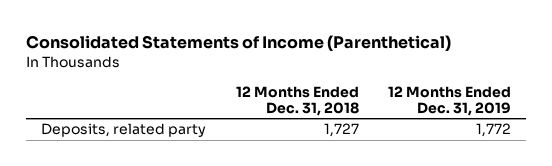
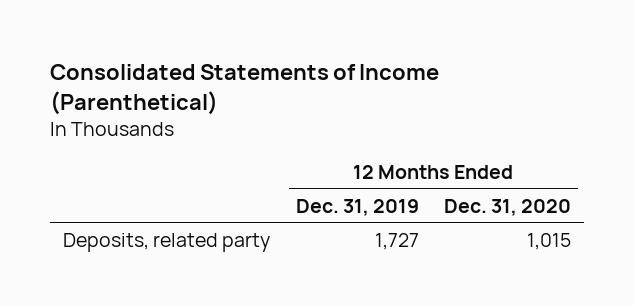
- | 12 Months Ended Dec. 31, 2018 | 12 Months Ended Dec. 31, 2019
+ | 12 Months Ended Dec. 31, 2019 | 12 Months Ended Dec. 31, 2020
- Deposits, related party | 1,727 | 1,772
+ Deposits, related party | 1,727 | 1,015

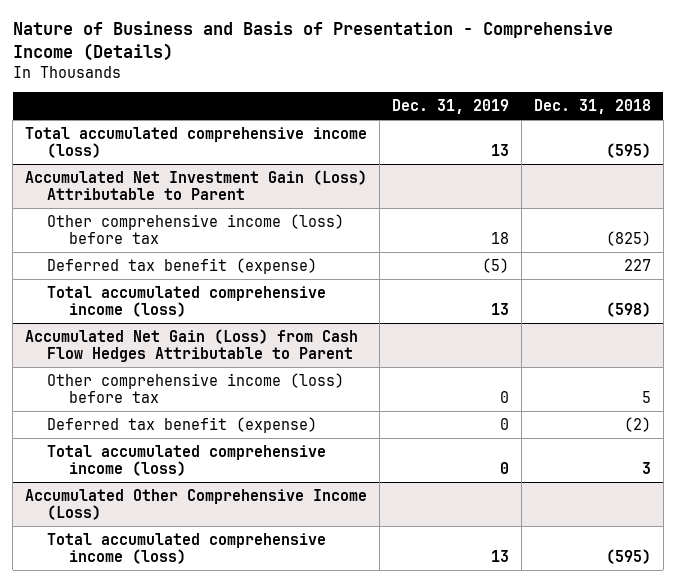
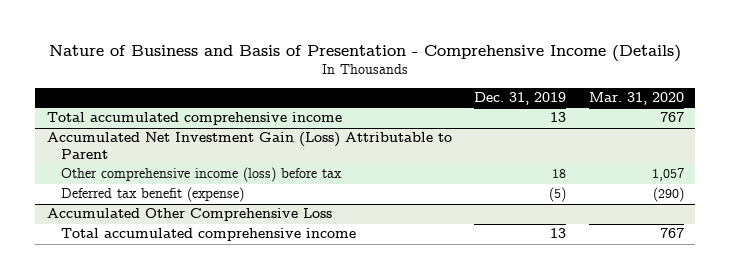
- | Dec. 31, 2019 | Dec. 31, 2018
+ | Dec. 31, 2019 | Mar. 31, 2020
- Total accumulated comprehensive income (loss) | 13 | (595)
+ Total accumulated comprehensive income | 13 | 767
@ Accumulated Net Investment Gain (Loss) Attributable to Parent
- Total accumulated comprehensive income (loss) | 13 | (598)
- Accumulated Net Gain (Loss) from Cash Flow Hedges Attributable to Parent
- Other comprehensive income (loss) before tax | 0 | 5
- Deferred tax benefit (expense) | 0 | (2)
- Total accumulated comprehensive income (loss) | 0 | 3
- Accumulated Other Comprehensive Income (Loss)
- Total accumulated comprehensive income (loss) | 13 | (595)
+ Accumulated Other Comprehensive Loss
+ Total accumulated comprehensive income | 13 | 767

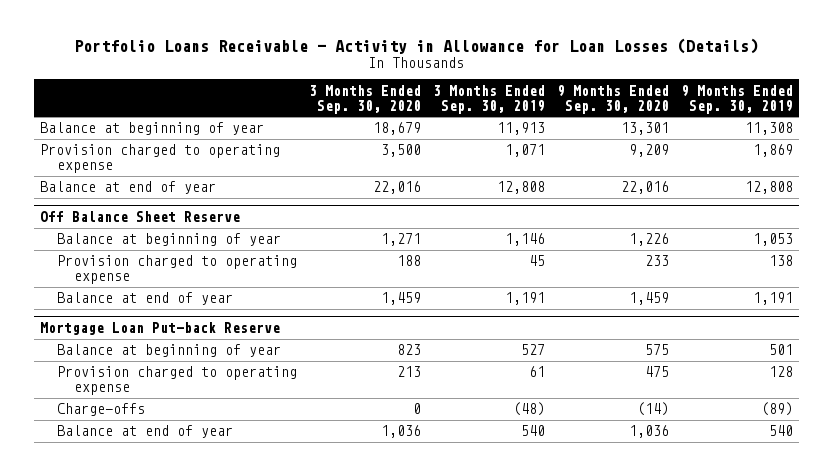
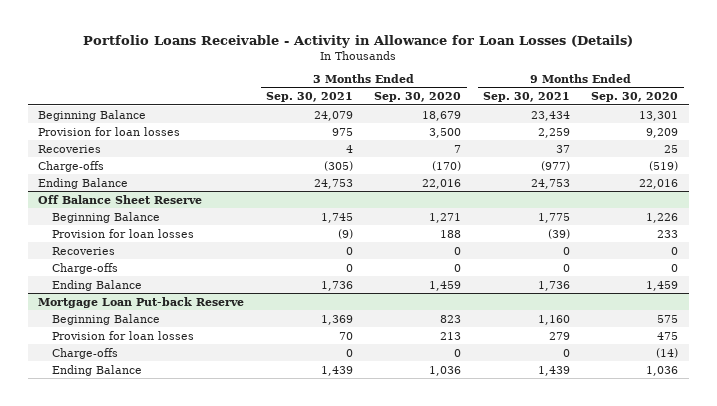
- | 3 Months Ended Sep. 30, 2020 | 3 Months Ended Sep. 30, 2019 | 9 Months Ended Sep. 30, 2020 | 9 Months Ended Sep. 30, 2019
+ | 3 Months Ended Sep. 30, 2021 | 3 Months Ended Sep. 30, 2020 | 9 Months Ended Sep. 30, 2021 | 9 Months Ended Sep. 30, 2020
- Balance at beginning of year | 18,679 | 11,913 | 13,301 | 11,308
- Provision charged to operating expense | 3,500 | 1,071 | 9,209 | 1,869
- Balance at end of year | 22,016 | 12,808 | 22,016 | 12,808
+ Beginning Balance | 24,079 | 18,679 | 23,434 | 13,301
+ Provision for loan losses | 975 | 3,500 | 2,259 | 9,209
+ Recoveries | 4 | 7 | 37 | 25
+ Charge-offs | (305) | (170) | (977) | (519)
+ Ending Balance | 24,753 | 22,016 | 24,753 | 22,016
@ Off Balance Sheet Reserve
- Balance at beginning of year | 1,271 | 1,146 | 1,226 | 1,053
- Provision charged to operating expense | 188 | 45 | 233 | 138
- Balance at end of year | 1,459 | 1,191 | 1,459 | 1,191
+ Beginning Balance | 1,745 | 1,271 | 1,775 | 1,226
+ Provision for loan losses | (9) | 188 | (39) | 233
+ Recoveries | 0 | 0 | 0 | 0
+ Charge-offs | 0 | 0 | 0 | 0
+ Ending Balance | 1,736 | 1,459 | 1,736 | 1,459
@ Mortgage Loan Put-back Reserve
- Balance at beginning of year | 823 | 527 | 575 | 501
- Provision charged to operating expense | 213 | 61 | 475 | 128
+ Beginning Balance | 1,369 | 823 | 1,160 | 575
+ Provision for loan losses | 70 | 213 | 279 | 475
- Balance at end of year | 1,036 | 540 | 1,036 | 540
+ Ending Balance | 1,439 | 1,036 | 1,439 | 1,036

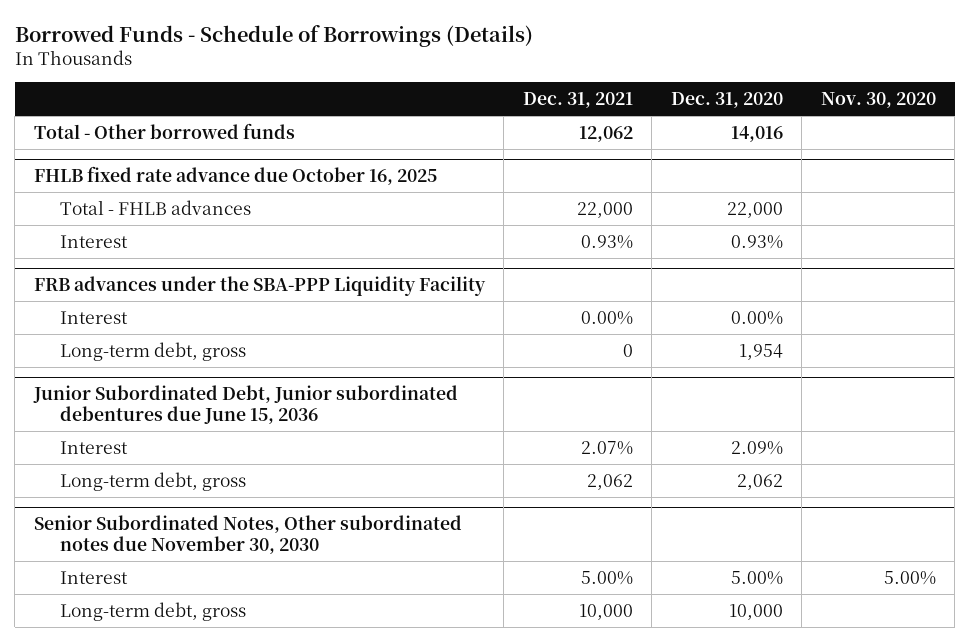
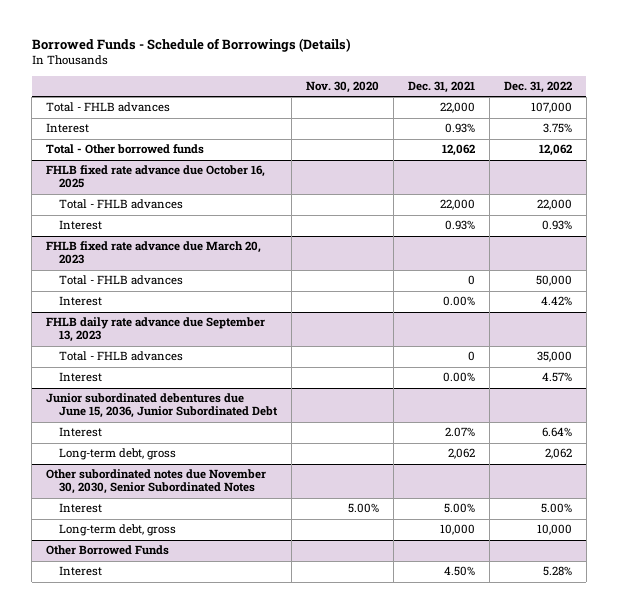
- | Dec. 31, 2021 | Dec. 31, 2020 | Nov. 30, 2020
+ | Nov. 30, 2020 | Dec. 31, 2021 | Dec. 31, 2022
+ Total - FHLB advances | | 22,000 | 107,000
+ Interest | | 0.93% | 3.75%
- FRB advances under the SBA-PPP Liquidity Facility
+ FHLB fixed rate advance due March 20, 2023
+ Total - FHLB advances | | 0 | 50,000
- Long-term debt, gross | 0 | 1,954 |
- Junior Subordinated Debt, Junior subordinated debentures due June 15, 2036
+ FHLB daily rate advance due September 13, 2023
+ Total - FHLB advances | | 0 | 35,000
+ Interest | | 0.00% | 4.57%
+ Junior subordinated debentures due June 15, 2036, Junior Subordinated Debt
- Senior Subordinated Notes, Other subordinated notes due November 30, 2030
+ Other subordinated notes due November 30, 2030, Senior Subordinated Notes
+ Other Borrowed Funds
+ Interest | | 4.50% | 5.28%

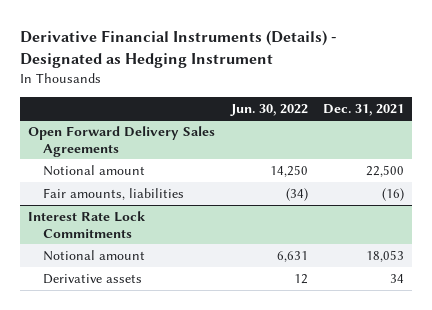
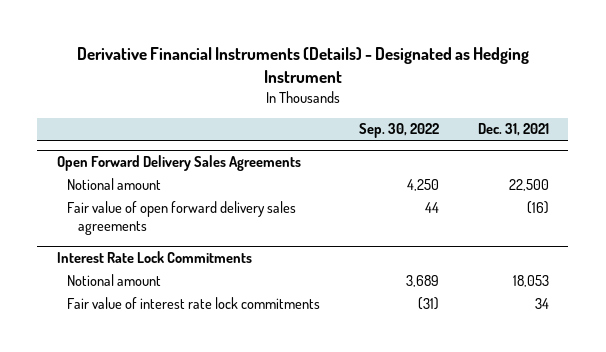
- | Jun. 30, 2022 | Dec. 31, 2021
+ | Sep. 30, 2022 | Dec. 31, 2021
@ Open Forward Delivery Sales Agreements
- Fair amounts, liabilities | (34) | (16)
+ Fair value of open forward delivery sales agreements | 44 | (16)
@ Interest Rate Lock Commitments
- Derivative assets | 12 | 34
+ Fair value of interest rate lock commitments | (31) | 34

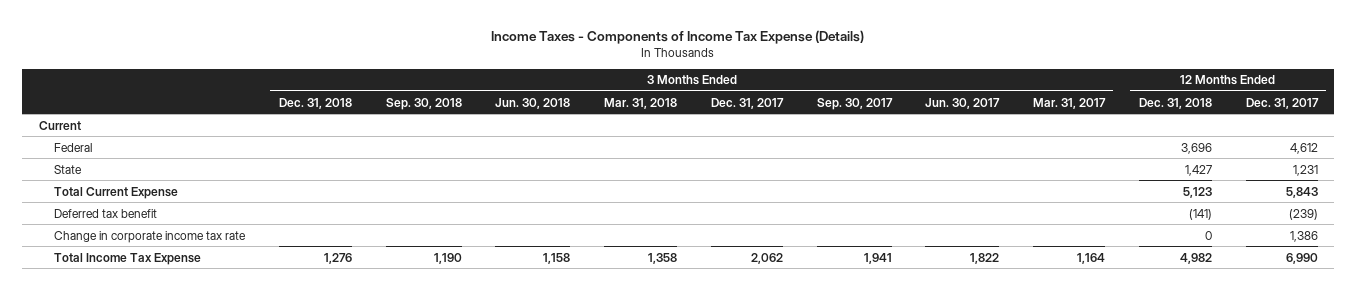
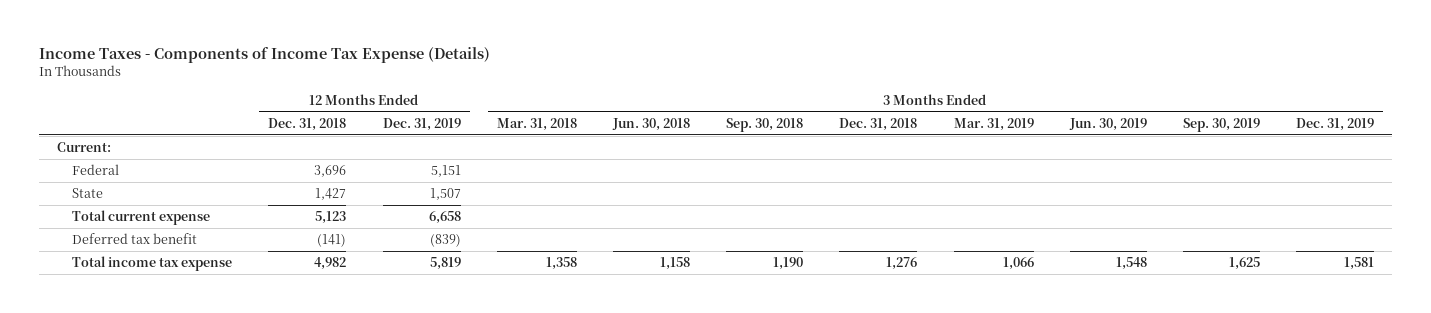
- | 3 Months Ended Dec. 31, 2018 | 3 Months Ended Sep. 30, 2018 | 3 Months Ended Jun. 30, 2018 | 3 Months Ended Mar. 31, 2018 | 3 Months Ended Dec. 31, 2017 | 3 Months Ended Sep. 30, 2017 | 3 Months Ended Jun. 30, 2017 | 3 Months Ended Mar. 31, 2017 | 12 Months Ended Dec. 31, 2018 | 12 Months Ended Dec. 31, 2017
+ | 12 Months Ended Dec. 31, 2018 | 12 Months Ended Dec. 31, 2019 | 3 Months Ended Mar. 31, 2018 | 3 Months Ended Jun. 30, 2018 | 3 Months Ended Sep. 30, 2018 | 3 Months Ended Dec. 31, 2018 | 3 Months Ended Mar. 31, 2019 | 3 Months Ended Jun. 30, 2019 | 3 Months Ended Sep. 30, 2019 | 3 Months Ended Dec. 31, 2019
- Current
+ Current:
- Total Current Expense | | | | | | | | | 5,123 | 5,843
+ Total current expense | 5,123 | 6,658 | | | | | | | |
- Change in corporate income tax rate | | | | | | | | | 0 | 1,386
- Total Income Tax Expense | 1,276 | 1,190 | 1,158 | 1,358 | 2,062 | 1,941 | 1,822 | 1,164 | 4,982 | 6,990
+ Total income tax expense | 4,982 | 5,819 | 1,358 | 1,158 | 1,190 | 1,276 | 1,066 | 1,548 | 1,625 | 1,581

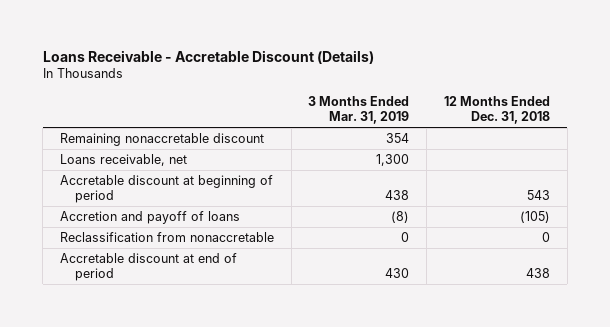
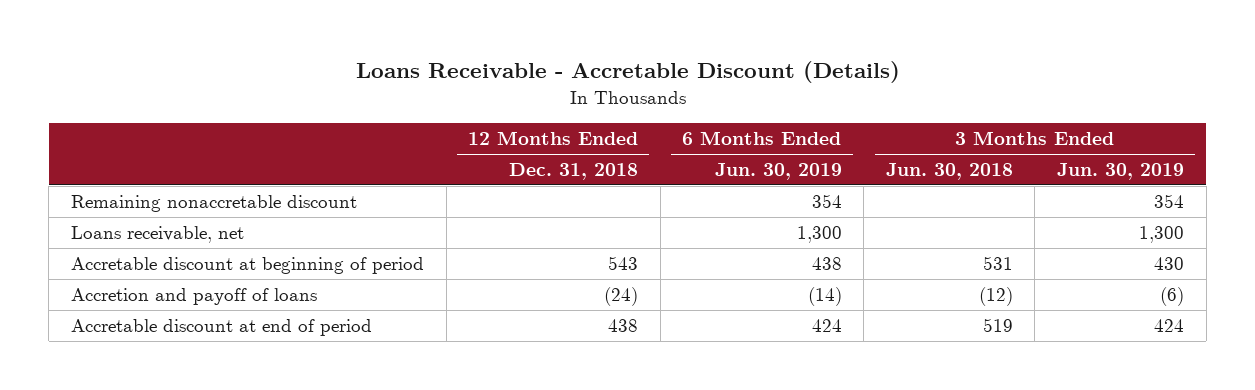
- | 3 Months Ended Mar. 31, 2019 | 12 Months Ended Dec. 31, 2018
+ | 12 Months Ended Dec. 31, 2018 | 6 Months Ended Jun. 30, 2019 | 3 Months Ended Jun. 30, 2018 | 3 Months Ended Jun. 30, 2019
- Accretion and payoff of loans | (8) | (105)
- Reclassification from nonaccretable | 0 | 0
+ Accretion and payoff of loans | (24) | (14) | (12) | (6)

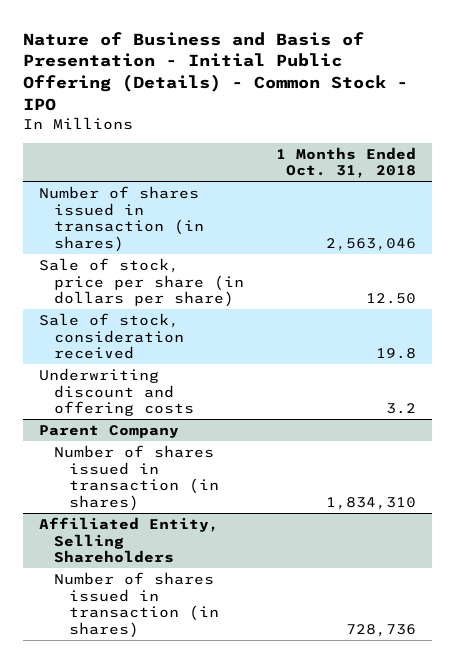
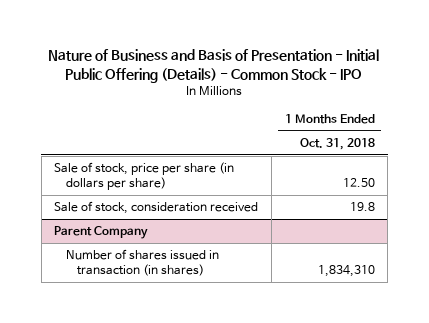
- Number of shares issued in transaction (in shares) | 2,563,046
- Underwriting discount and offering costs | 3.2
- Affiliated Entity, Selling Shareholders
- Number of shares issued in transaction (in shares) | 728,736

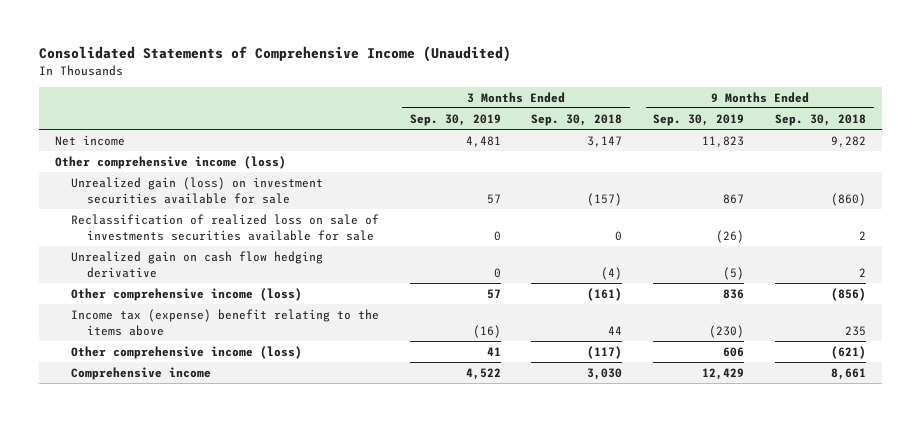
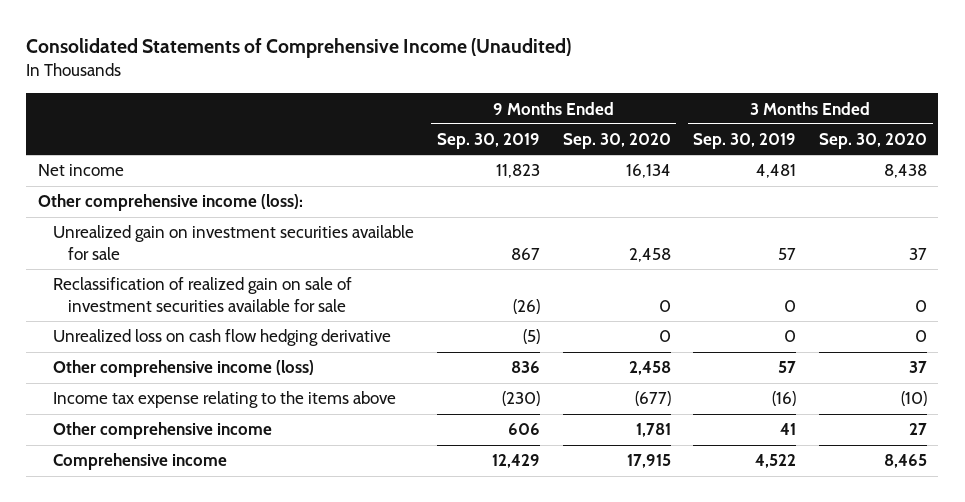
- | 3 Months Ended Sep. 30, 2019 | 3 Months Ended Sep. 30, 2018 | 9 Months Ended Sep. 30, 2019 | 9 Months Ended Sep. 30, 2018
+ | 9 Months Ended Sep. 30, 2019 | 9 Months Ended Sep. 30, 2020 | 3 Months Ended Sep. 30, 2019 | 3 Months Ended Sep. 30, 2020
- Other comprehensive income (loss)
- Unrealized gain (loss) on investment securities available for sale | 57 | (157) | 867 | (860)
- Reclassification of realized loss on sale of investments securities available for sale | 0 | 0 | (26) | 2
- Unrealized gain on cash flow hedging derivative | 0 | (4) | (5) | 2
+ Other comprehensive income (loss):
+ Unrealized gain on investment securities available for sale | 867 | 2,458 | 57 | 37
+ Reclassification of realized gain on sale of investment securities available for sale | (26) | 0 | 0 | 0
+ Unrealized loss on cash flow hedging derivative | (5) | 0 | 0 | 0
- Income tax (expense) benefit relating to the items above | (16) | 44 | (230) | 235
- Other comprehensive income (loss) | 41 | (117) | 606 | (621)
+ Income tax expense relating to the items above | (230) | (677) | (16) | (10)
+ Other comprehensive income | 606 | 1,781 | 41 | 27

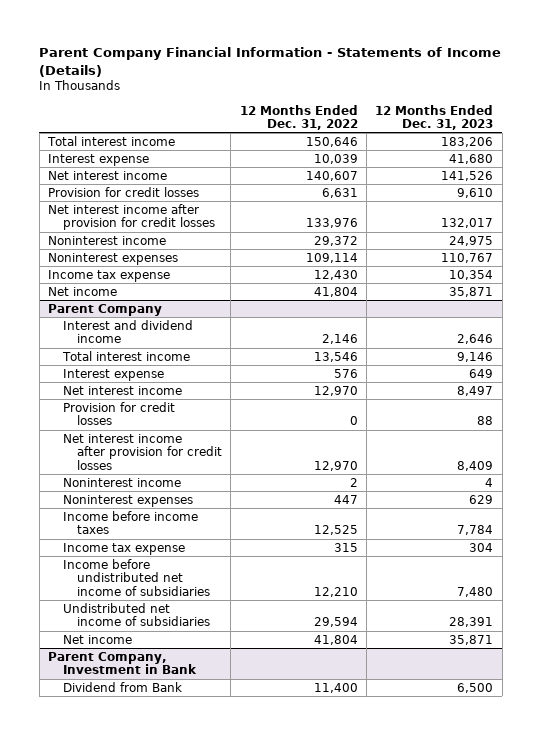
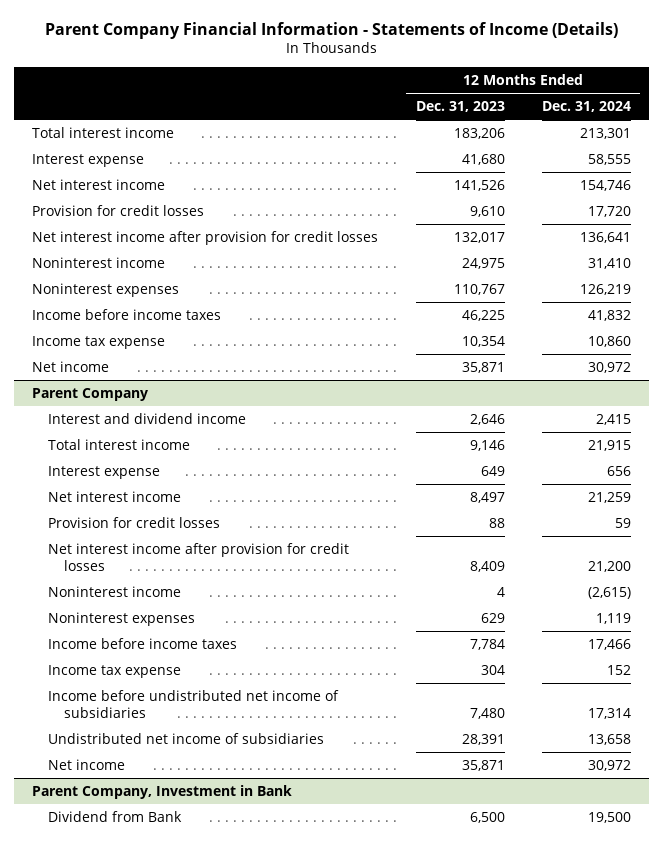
- | 12 Months Ended Dec. 31, 2022 | 12 Months Ended Dec. 31, 2023
+ | 12 Months Ended Dec. 31, 2023 | 12 Months Ended Dec. 31, 2024
+ Income before income taxes | 46,225 | 41,832

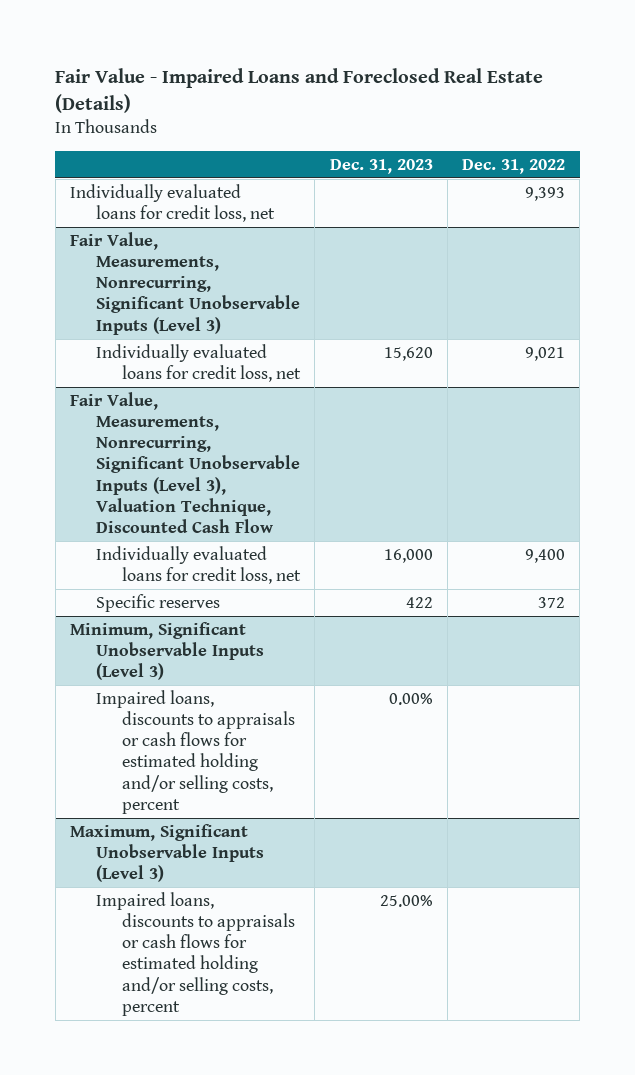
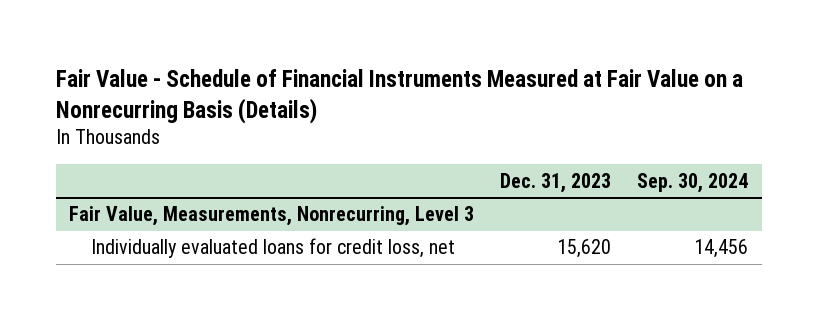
- Fair Value - Impaired Loans and Foreclosed Real Estate (Details)
+ Fair Value - Schedule of Financial Instruments Measured at Fair Value on a Nonrecurring Basis (Details)
- | Dec. 31, 2023 | Dec. 31, 2022
+ | Dec. 31, 2023 | Sep. 30, 2024
- Individually evaluated loans for credit loss, net | | 9,393
- Fair Value, Measurements, Nonrecurring, Significant Unobservable Inputs (Level 3)
+ Fair Value, Measurements, Nonrecurring, Level 3
- Fair Value, Measurements, Nonrecurring, Significant Unobservable Inputs (Level 3), Valuation Technique, Discounted Cash Flow
- Individually evaluated loans for credit loss, net | 16,000 | 9,400
- Specific reserves | 422 | 372
- Minimum, Significant Unobservable Inputs (Level 3)
- Impaired loans, discounts to appraisals or cash flows for estimated holding and/or selling costs, percent | 0.00% |
- Maximum, Significant Unobservable Inputs (Level 3)
- Impaired loans, discounts to appraisals or cash flows for estimated holding and/or selling costs, percent | 25.00% |

